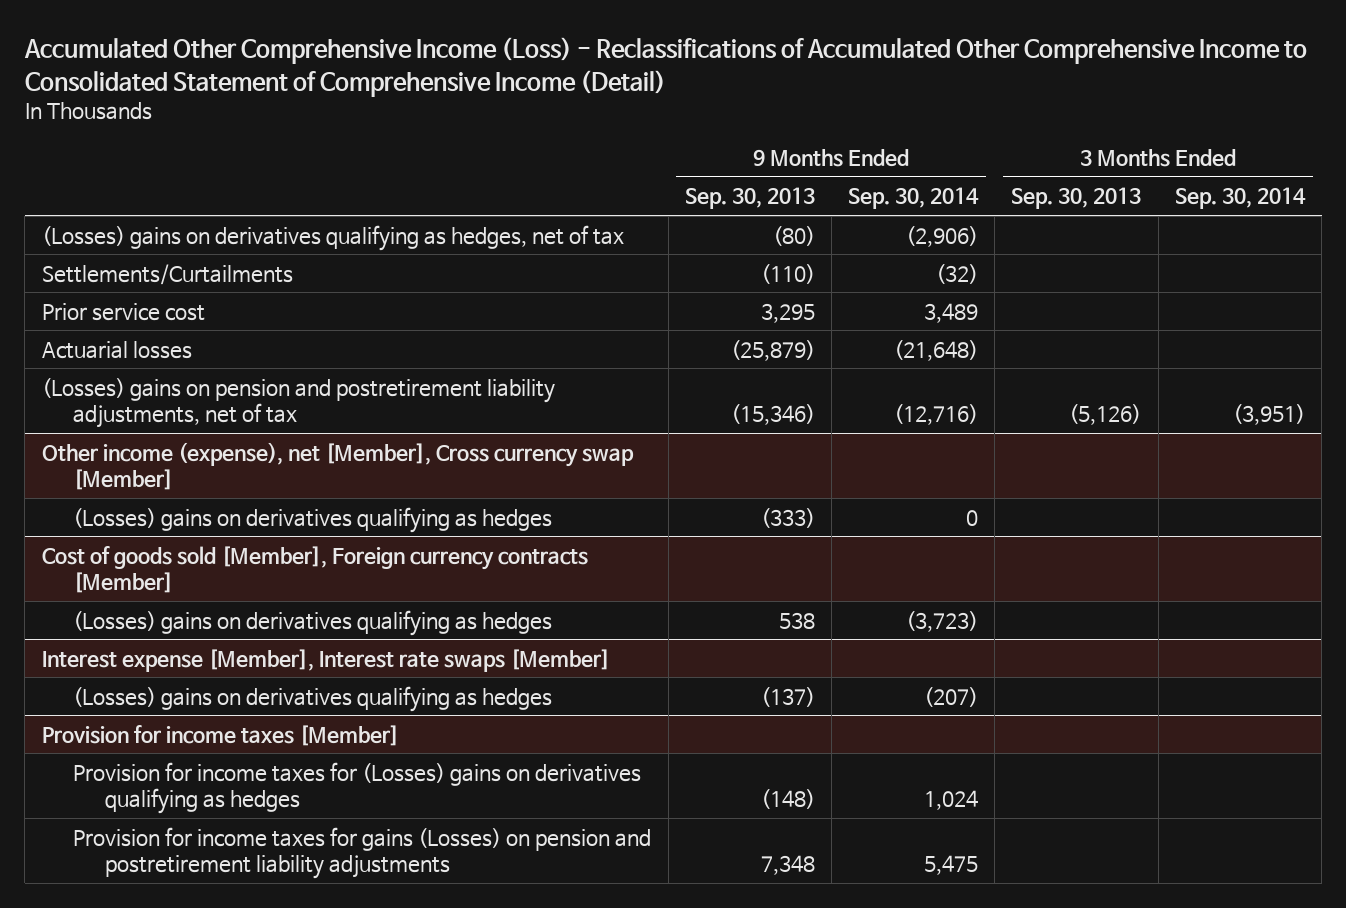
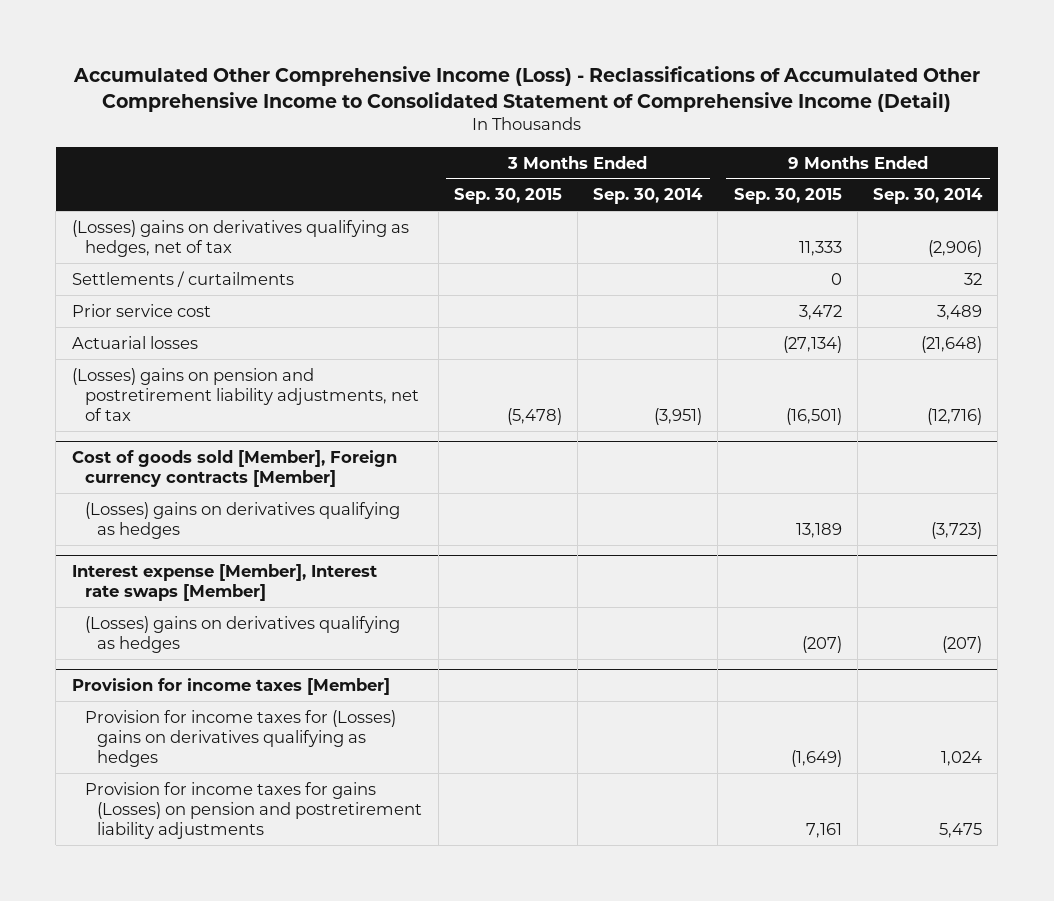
- | 9 Months Ended Sep. 30, 2013 | 9 Months Ended Sep. 30, 2014 | 3 Months Ended Sep. 30, 2013 | 3 Months Ended Sep. 30, 2014
+ | 3 Months Ended Sep. 30, 2015 | 3 Months Ended Sep. 30, 2014 | 9 Months Ended Sep. 30, 2015 | 9 Months Ended Sep. 30, 2014
- Settlements/Curtailments | (110) | (32) | |
+ Settlements / curtailments | | | 0 | 32
- Other income (expense), net [Member], Cross currency swap [Member]
- (Losses) gains on derivatives qualifying as hedges | (333) | 0 | |

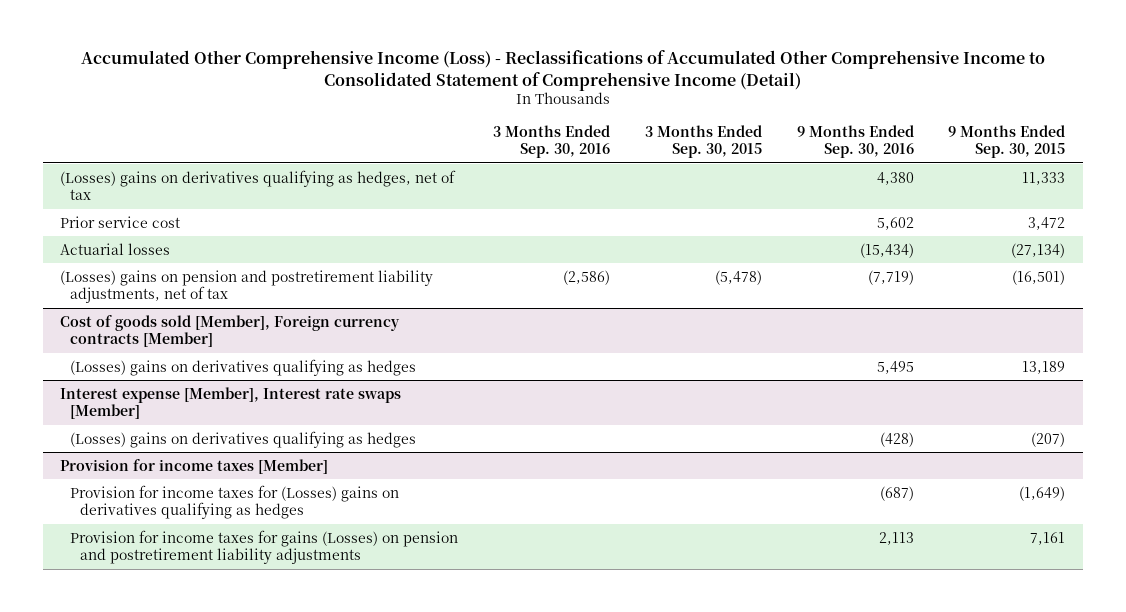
- | 3 Months Ended Sep. 30, 2015 | 3 Months Ended Sep. 30, 2014 | 9 Months Ended Sep. 30, 2015 | 9 Months Ended Sep. 30, 2014
+ | 3 Months Ended Sep. 30, 2016 | 3 Months Ended Sep. 30, 2015 | 9 Months Ended Sep. 30, 2016 | 9 Months Ended Sep. 30, 2015
- Settlements / curtailments | | | 0 | 32

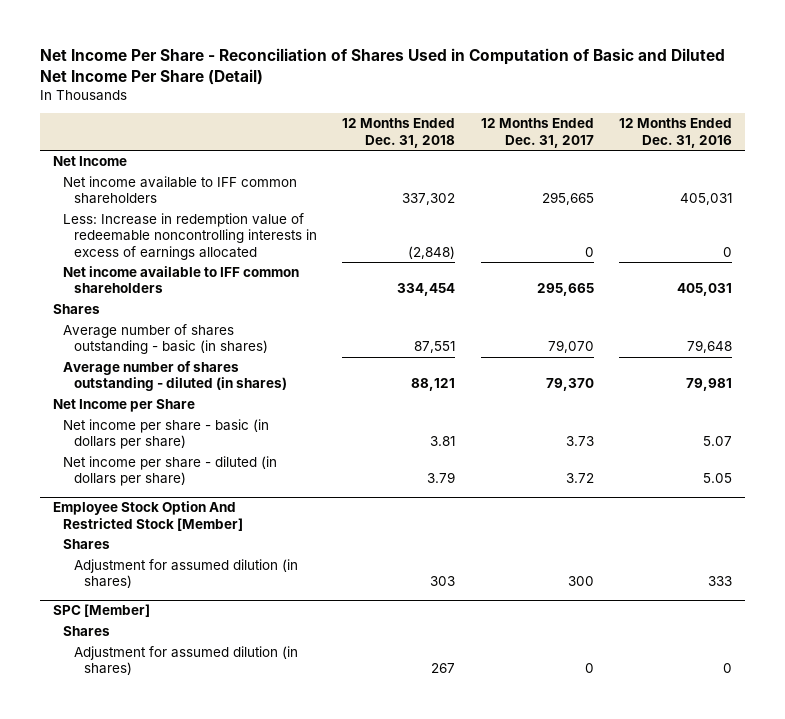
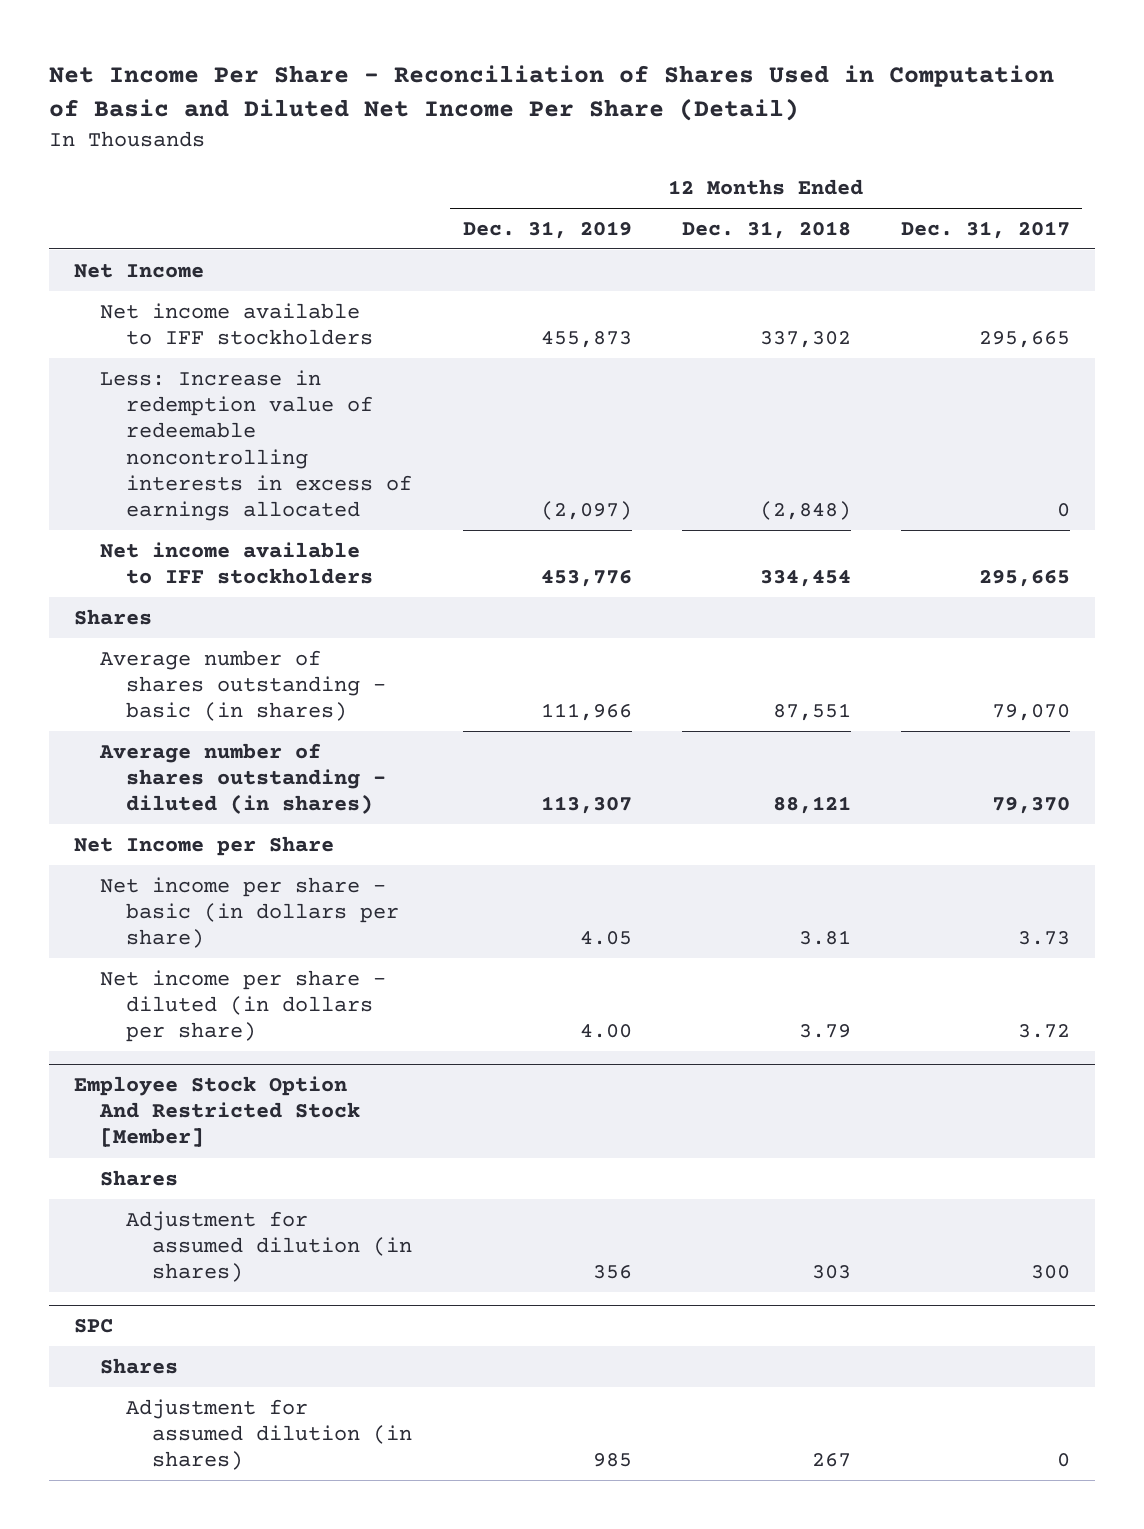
- | 12 Months Ended Dec. 31, 2018 | 12 Months Ended Dec. 31, 2017 | 12 Months Ended Dec. 31, 2016
+ | 12 Months Ended Dec. 31, 2019 | 12 Months Ended Dec. 31, 2018 | 12 Months Ended Dec. 31, 2017
- Net income available to IFF common shareholders | 337,302 | 295,665 | 405,031
+ Net income available to IFF stockholders | 455,873 | 337,302 | 295,665
- Net income available to IFF common shareholders | 334,454 | 295,665 | 405,031
+ Net income available to IFF stockholders | 453,776 | 334,454 | 295,665
- SPC [Member]
+ SPC

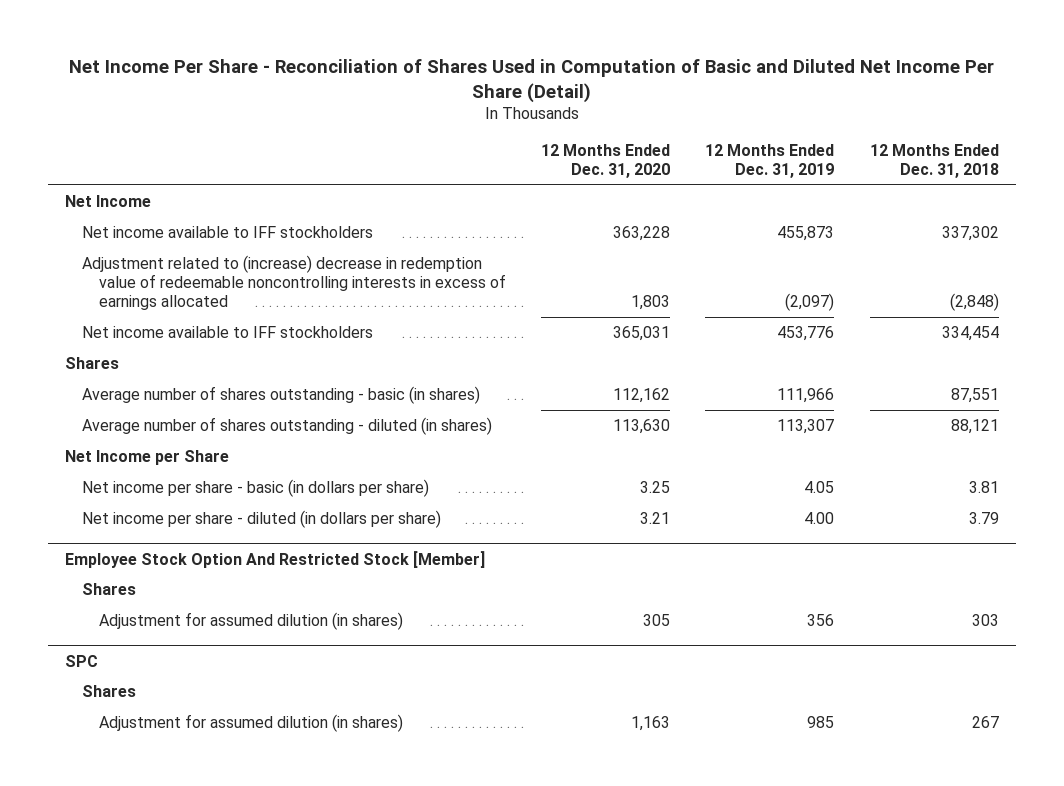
- | 12 Months Ended Dec. 31, 2019 | 12 Months Ended Dec. 31, 2018 | 12 Months Ended Dec. 31, 2017
+ | 12 Months Ended Dec. 31, 2020 | 12 Months Ended Dec. 31, 2019 | 12 Months Ended Dec. 31, 2018
- Less: Increase in redemption value of redeemable noncontrolling interests in excess of earnings allocated | (2,097) | (2,848) | 0
+ Adjustment related to (increase) decrease in redemption value of redeemable noncontrolling interests in excess of earnings allocated | 1,803 | (2,097) | (2,848)

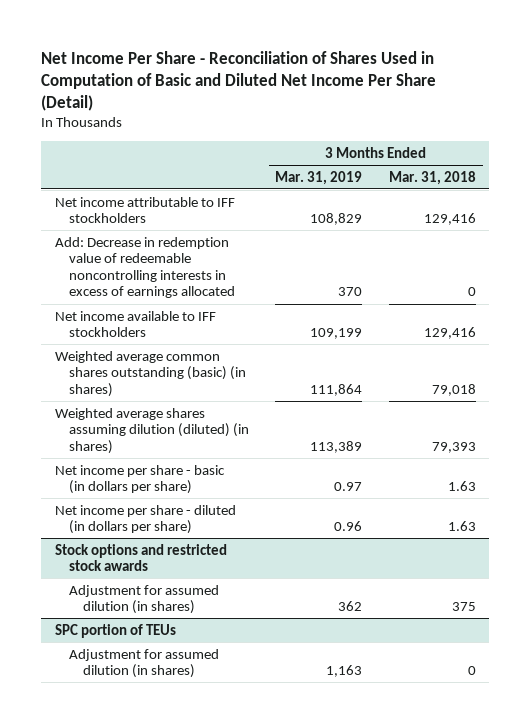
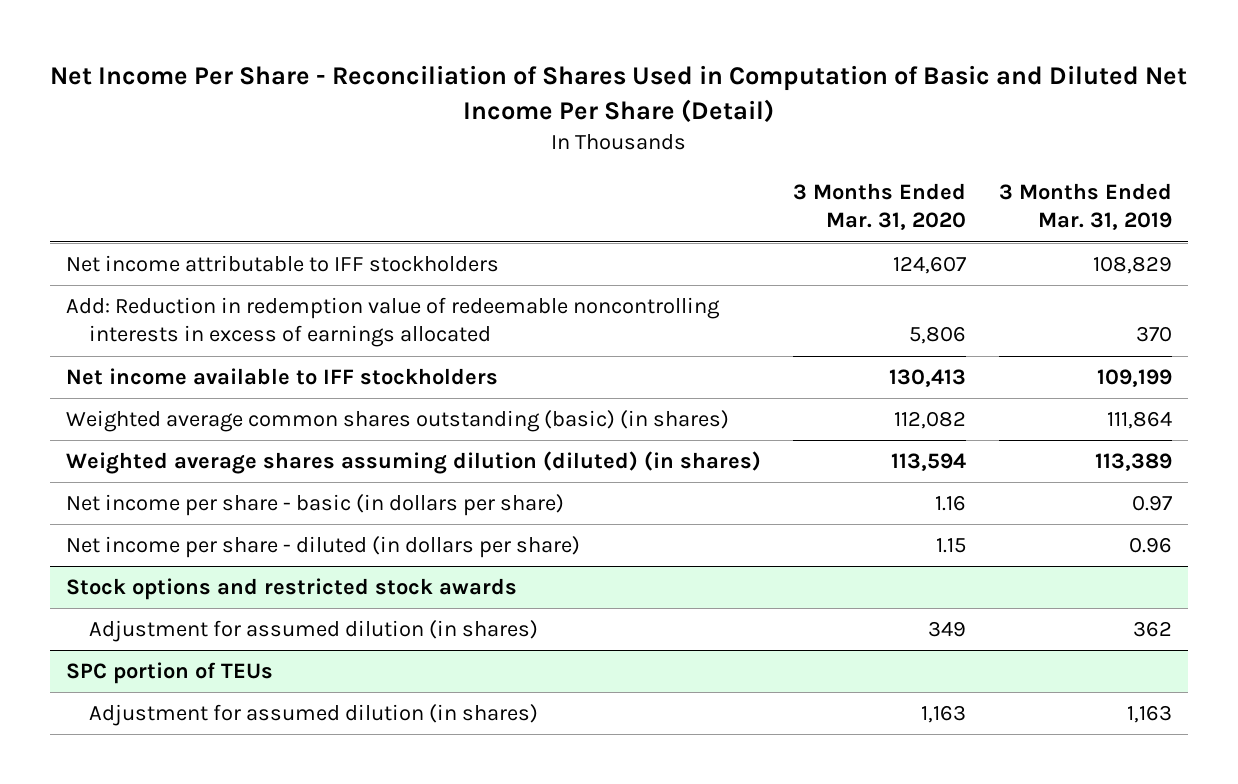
- | 3 Months Ended Mar. 31, 2019 | 3 Months Ended Mar. 31, 2018
+ | 3 Months Ended Mar. 31, 2020 | 3 Months Ended Mar. 31, 2019
- Add: Decrease in redemption value of redeemable noncontrolling interests in excess of earnings allocated | 370 | 0
+ Add: Reduction in redemption value of redeemable noncontrolling interests in excess of earnings allocated | 5,806 | 370

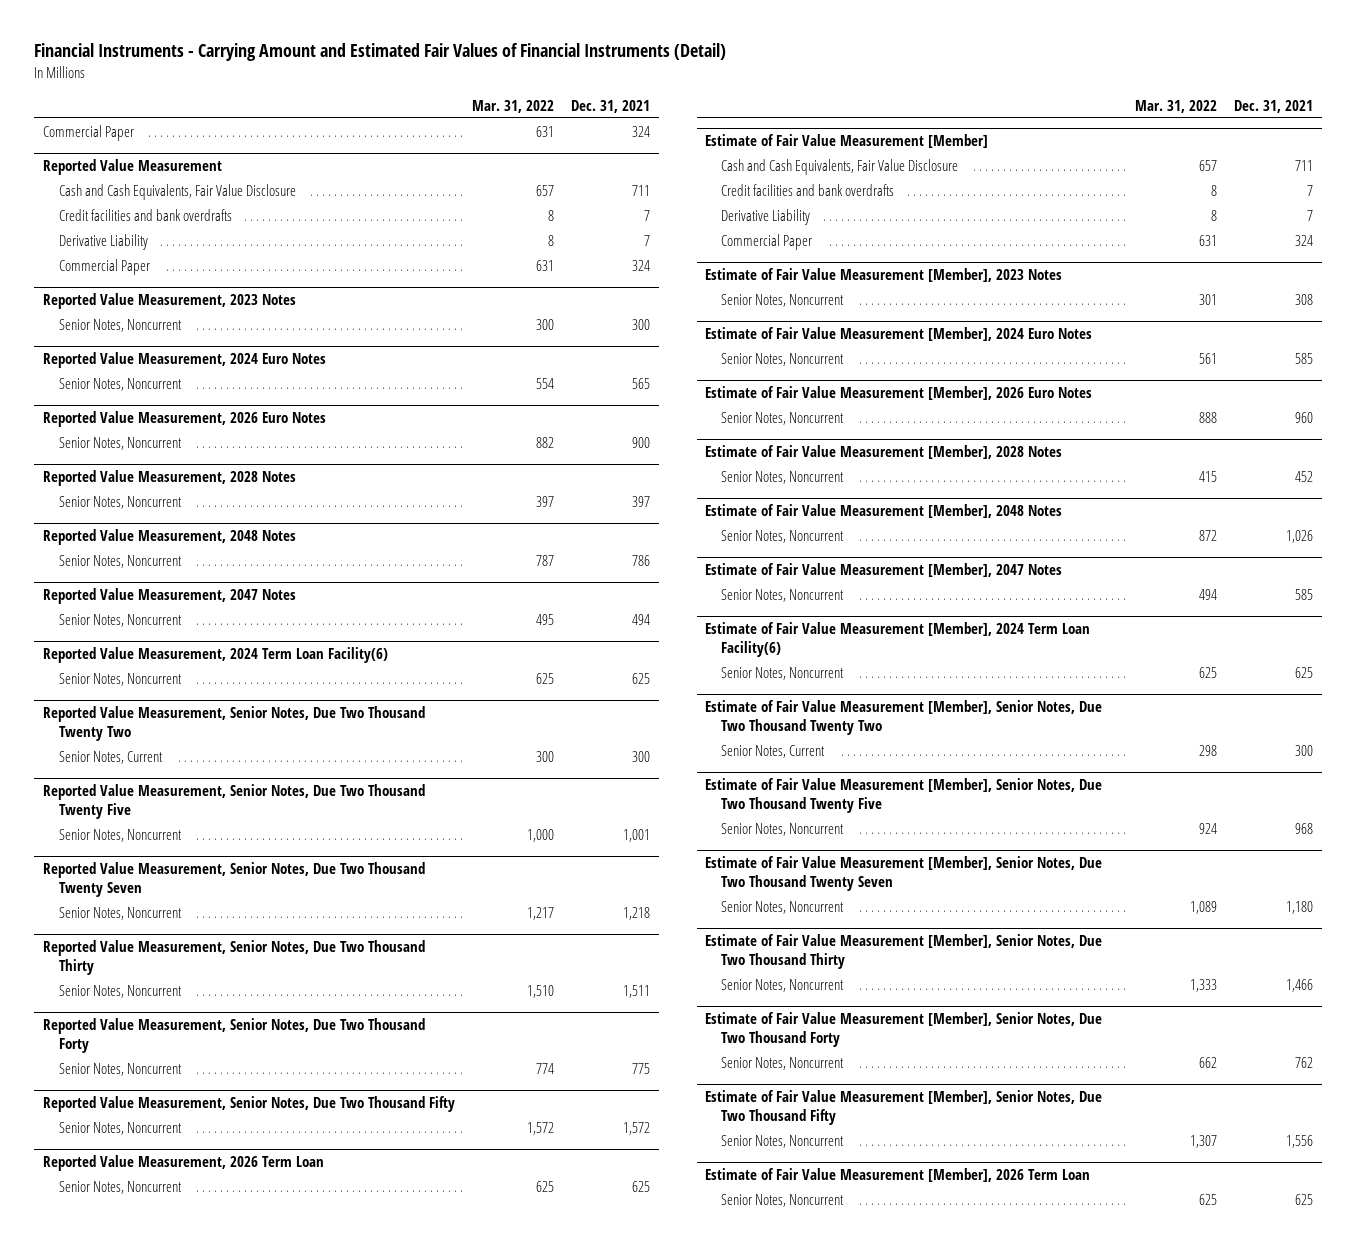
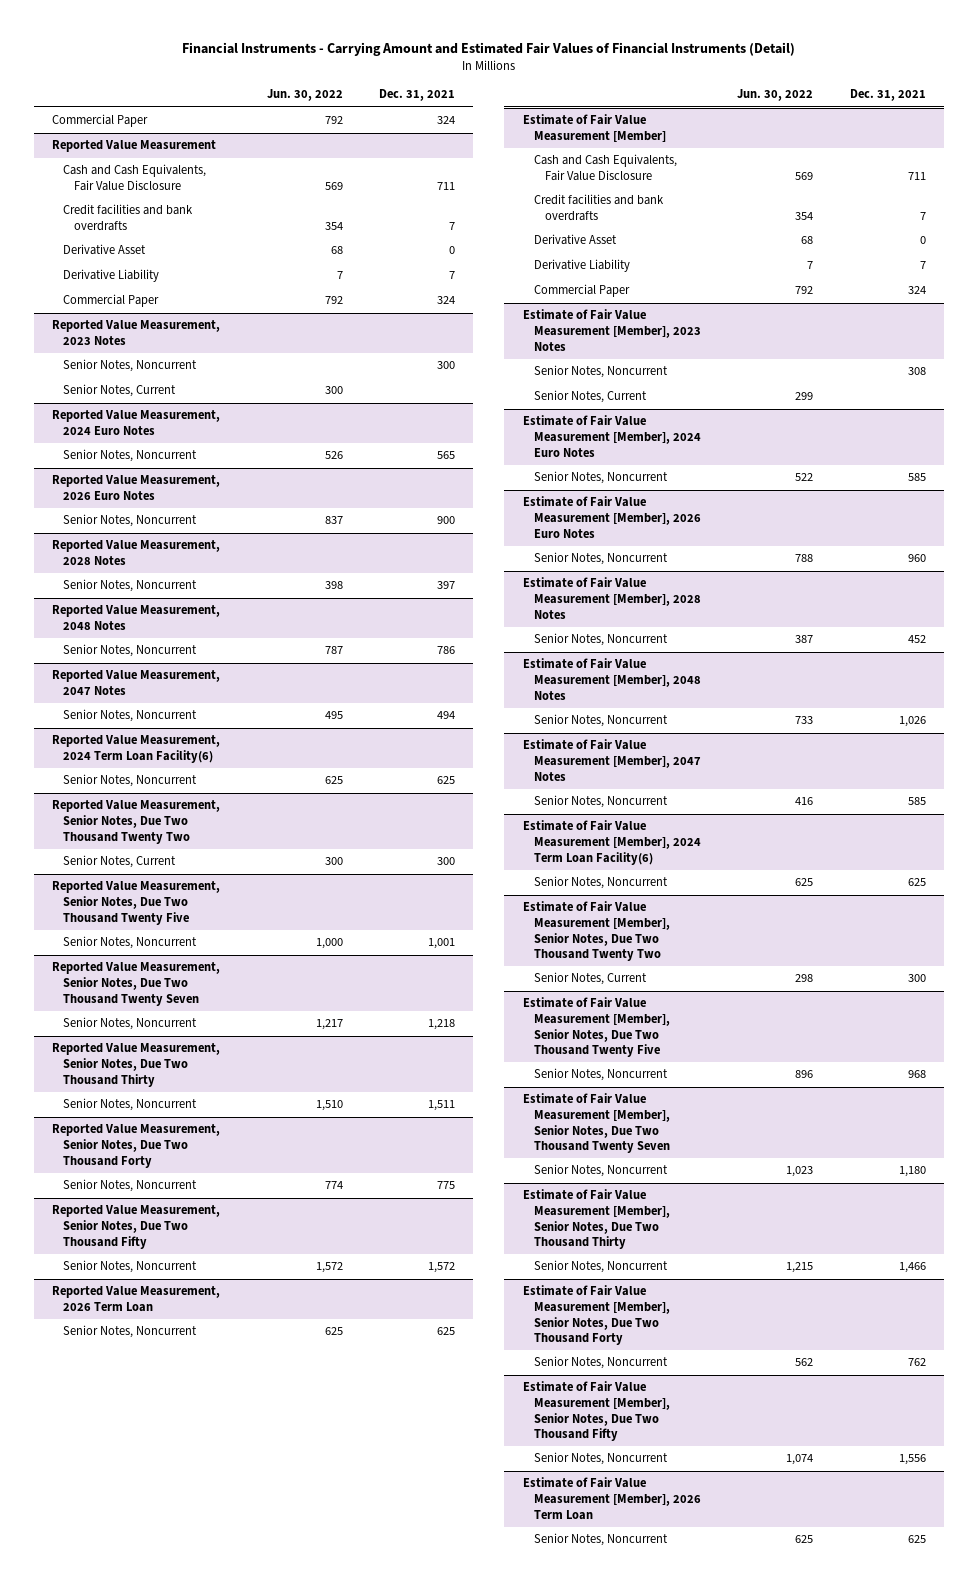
- | Mar. 31, 2022 | Dec. 31, 2021
+ | Jun. 30, 2022 | Dec. 31, 2021
@ Reported Value Measurement
+ Derivative Asset | 68 | 0
@ Reported Value Measurement, 2023 Notes
+ Senior Notes, Current | 300 |
@ Estimate of Fair Value Measurement [Member]
+ Derivative Asset | 68 | 0
@ Estimate of Fair Value Measurement [Member], 2023 Notes
+ Senior Notes, Current | 299 |

